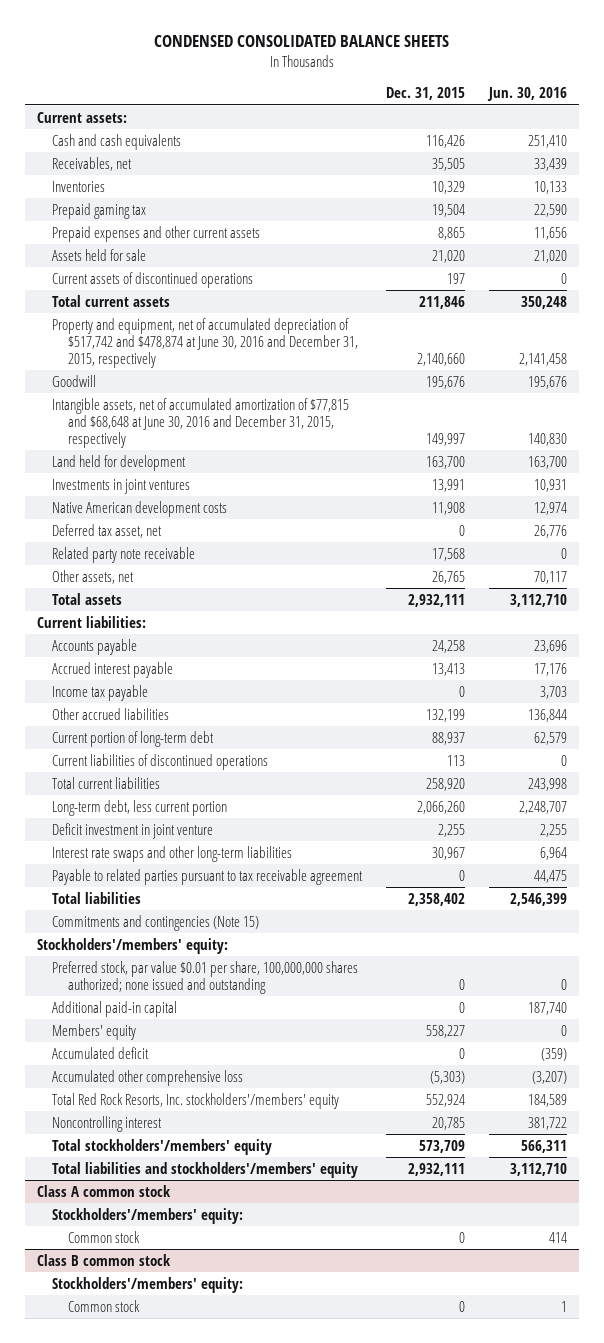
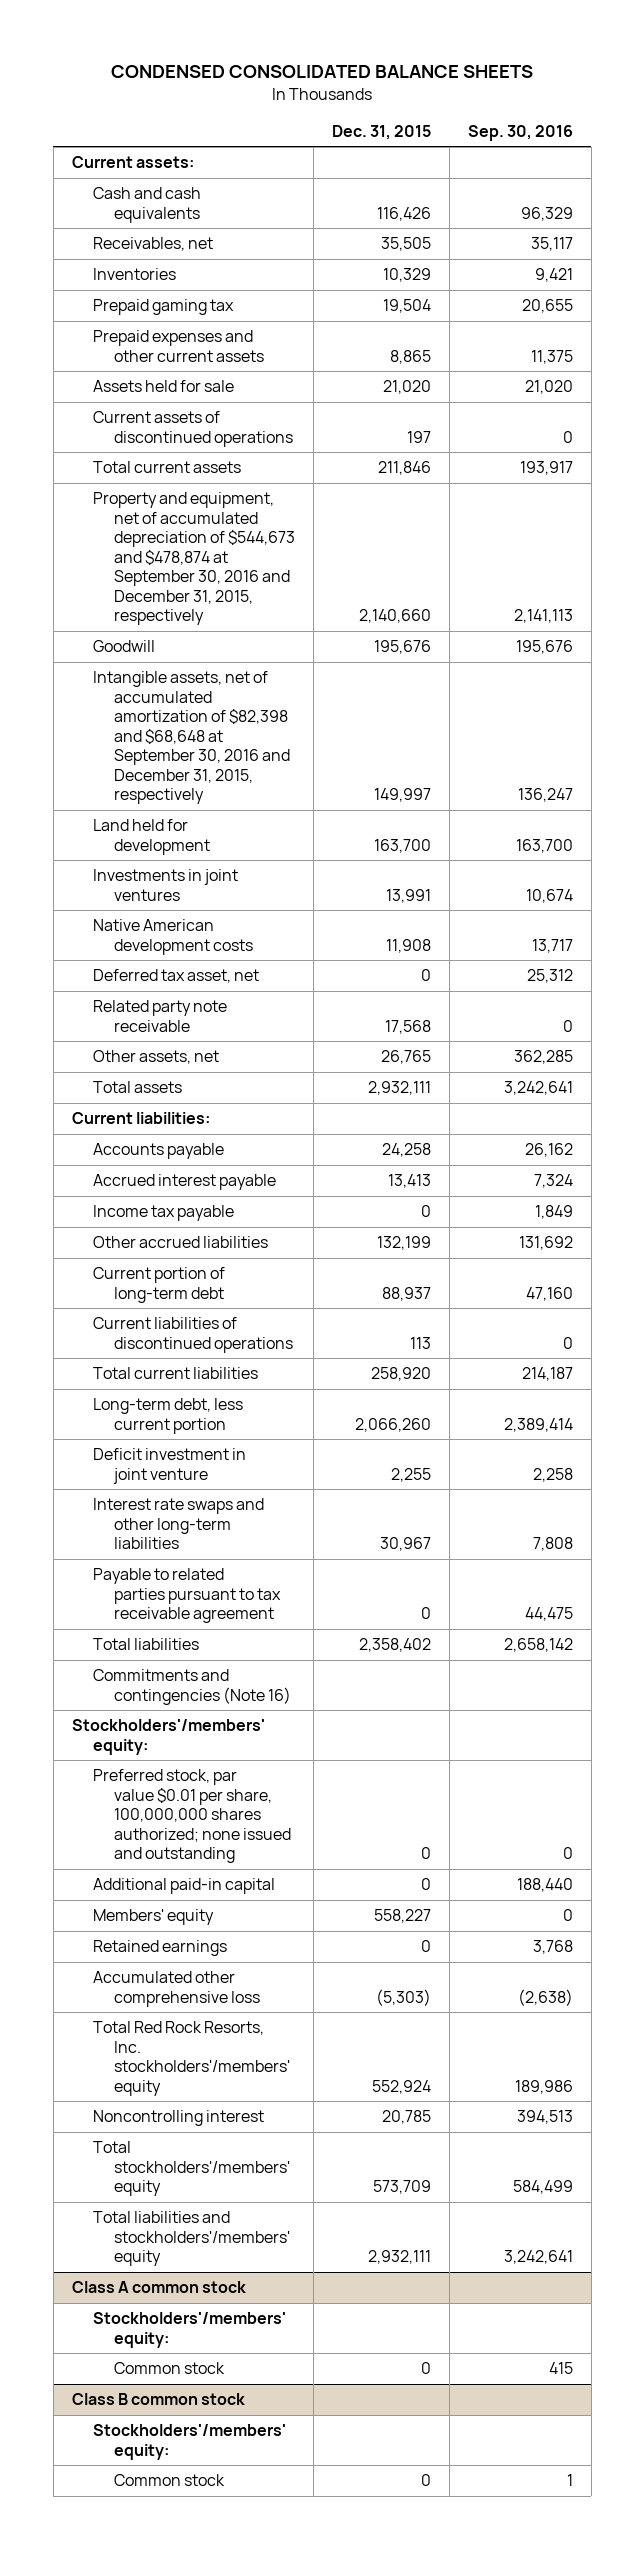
- | Dec. 31, 2015 | Jun. 30, 2016
+ | Dec. 31, 2015 | Sep. 30, 2016
- Property and equipment, net of accumulated depreciation of $517,742 and $478,874 at June 30, 2016 and December 31, 2015, respectively | 2,140,660 | 2,141,458
+ Property and equipment, net of accumulated depreciation of $544,673 and $478,874 at September 30, 2016 and December 31, 2015, respectively | 2,140,660 | 2,141,113
- Intangible assets, net of accumulated amortization of $77,815 and $68,648 at June 30, 2016 and December 31, 2015, respectively | 149,997 | 140,830
+ Intangible assets, net of accumulated amortization of $82,398 and $68,648 at September 30, 2016 and December 31, 2015, respectively | 149,997 | 136,247
- Commitments and contingencies (Note 15)
+ Commitments and contingencies (Note 16)
- Accumulated deficit | 0 | (359)
+ Retained earnings | 0 | 3,768

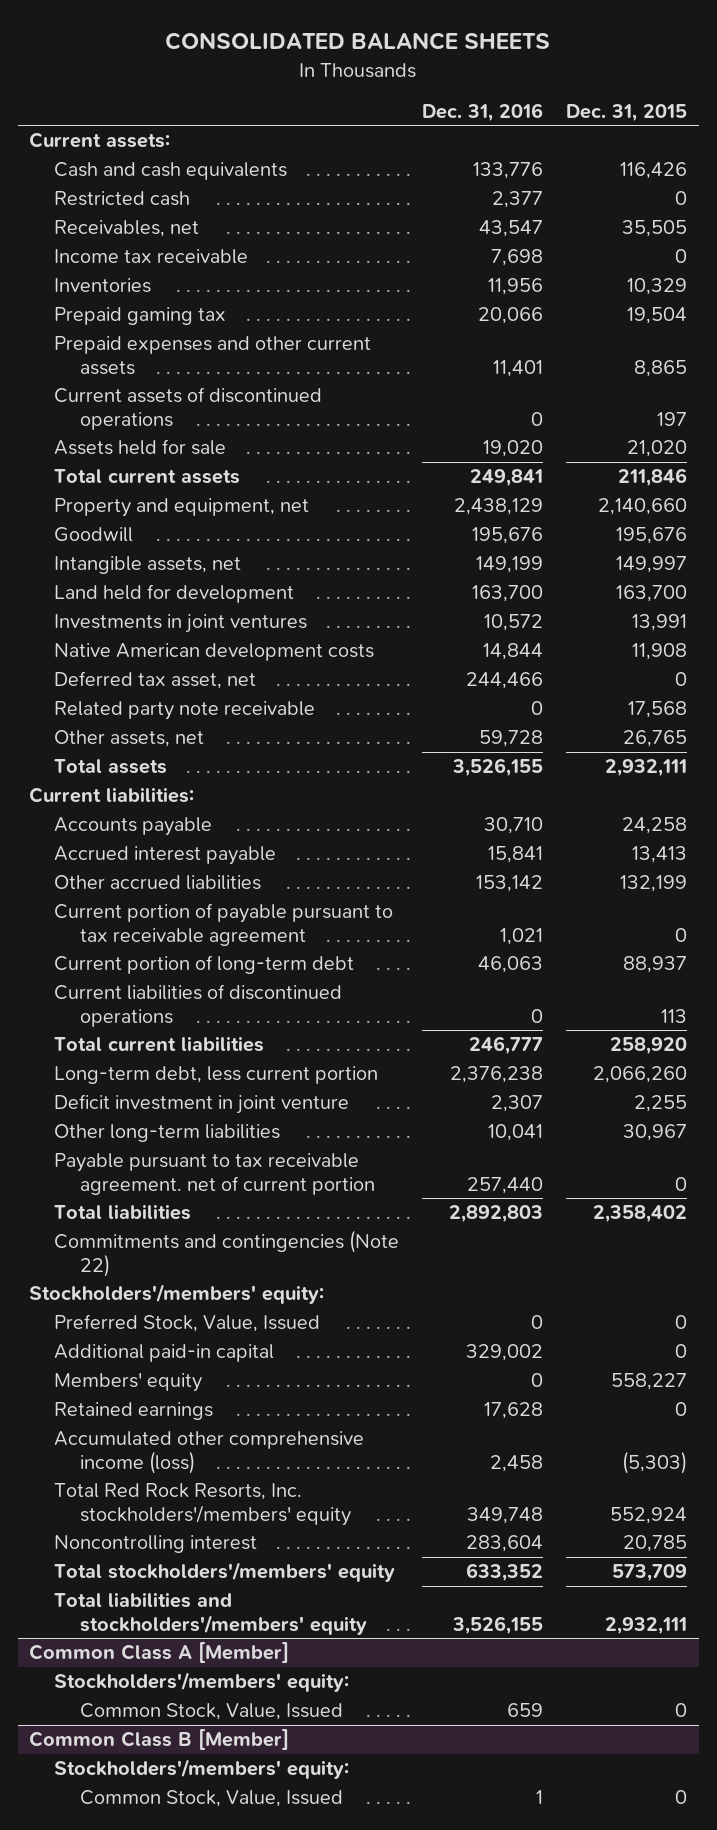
- CONDENSED CONSOLIDATED BALANCE SHEETS
+ CONSOLIDATED BALANCE SHEETS
- | Dec. 31, 2015 | Sep. 30, 2016
+ | Dec. 31, 2016 | Dec. 31, 2015
+ Restricted cash | 2,377 | 0
+ Income tax receivable | 7,698 | 0
moved down: Assets held for sale | 19,020 | 21,020
- Property and equipment, net of accumulated depreciation of $544,673 and $478,874 at September 30, 2016 and December 31, 2015, respectively | 2,140,660 | 2,141,113
+ Property and equipment, net | 2,438,129 | 2,140,660
- Intangible assets, net of accumulated amortization of $82,398 and $68,648 at September 30, 2016 and December 31, 2015, respectively | 149,997 | 136,247
+ Intangible assets, net | 149,199 | 149,997
- Income tax payable | 0 | 1,849
+ Current portion of payable pursuant to tax receivable agreement | 1,021 | 0
- Interest rate swaps and other long-term liabilities | 30,967 | 7,808
- Payable to related parties pursuant to tax receivable agreement | 0 | 44,475
+ Other long-term liabilities | 10,041 | 30,967
+ Payable pursuant to tax receivable agreement. net of current portion | 257,440 | 0
- Commitments and contingencies (Note 16)
+ Commitments and contingencies (Note 22)
- Preferred stock, par value $0.01 per share, 100,000,000 shares authorized; none issued and outstanding | 0 | 0
+ Preferred Stock, Value, Issued | 0 | 0
- Accumulated other comprehensive loss | (5,303) | (2,638)
+ Accumulated other comprehensive income (loss) | 2,458 | (5,303)
- Class A common stock
+ Common Class A [Member]
- Common stock | 0 | 415
- Class B common stock
+ Common Stock, Value, Issued | 659 | 0
+ Common Class B [Member]
- Common stock | 0 | 1
+ Common Stock, Value, Issued | 1 | 0

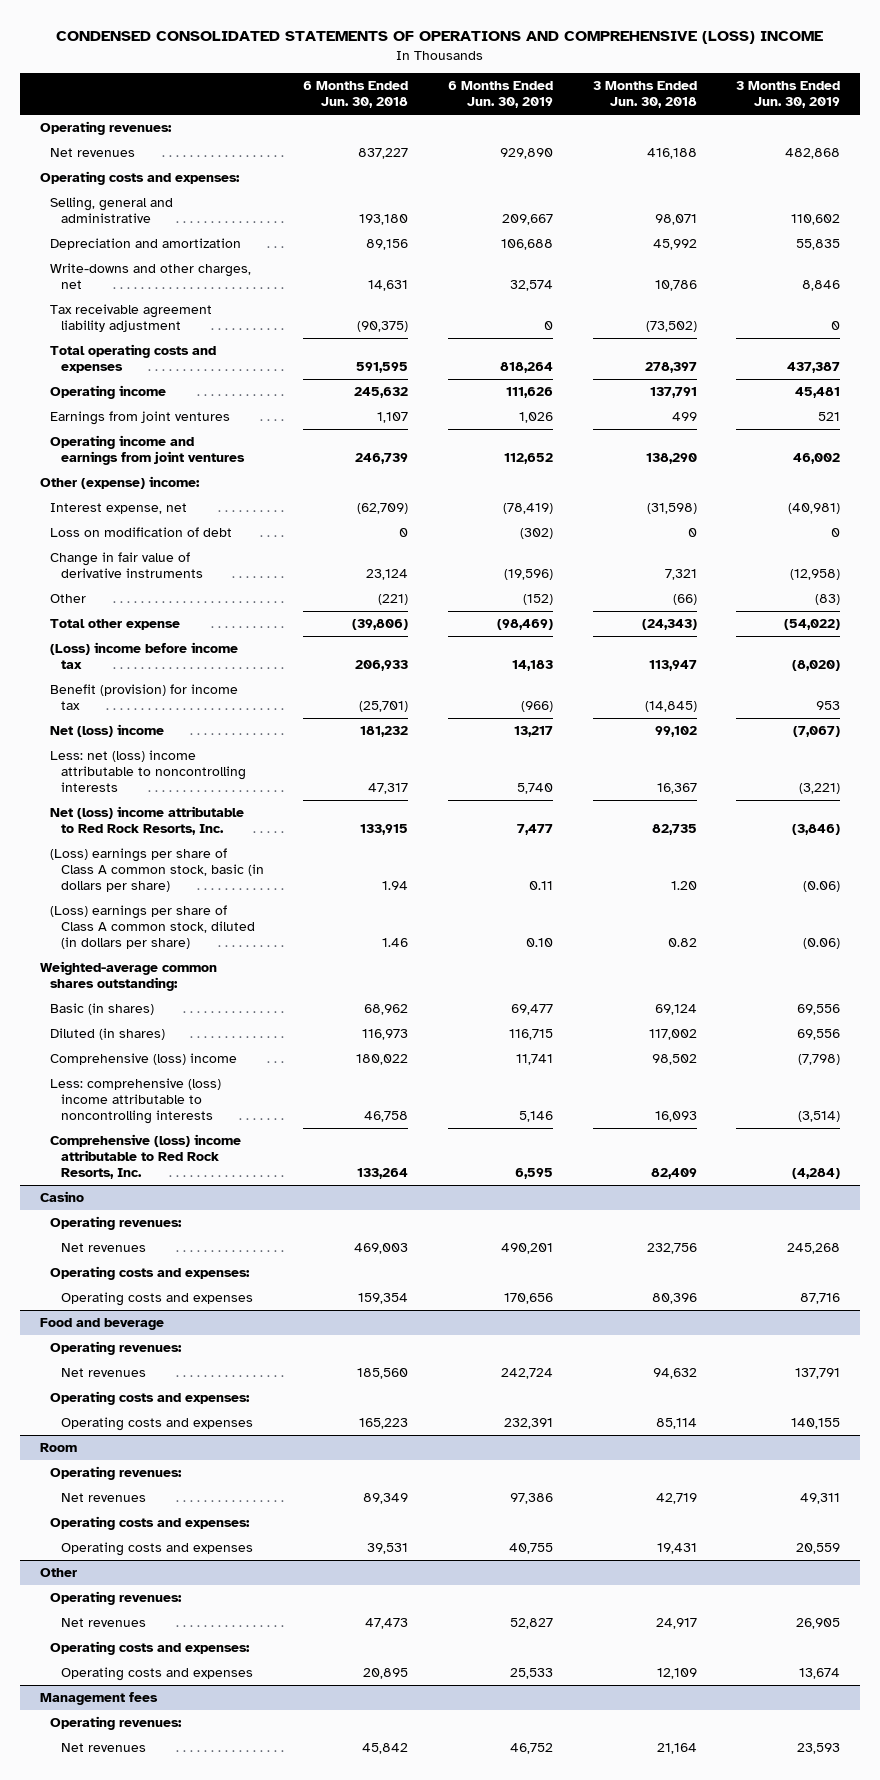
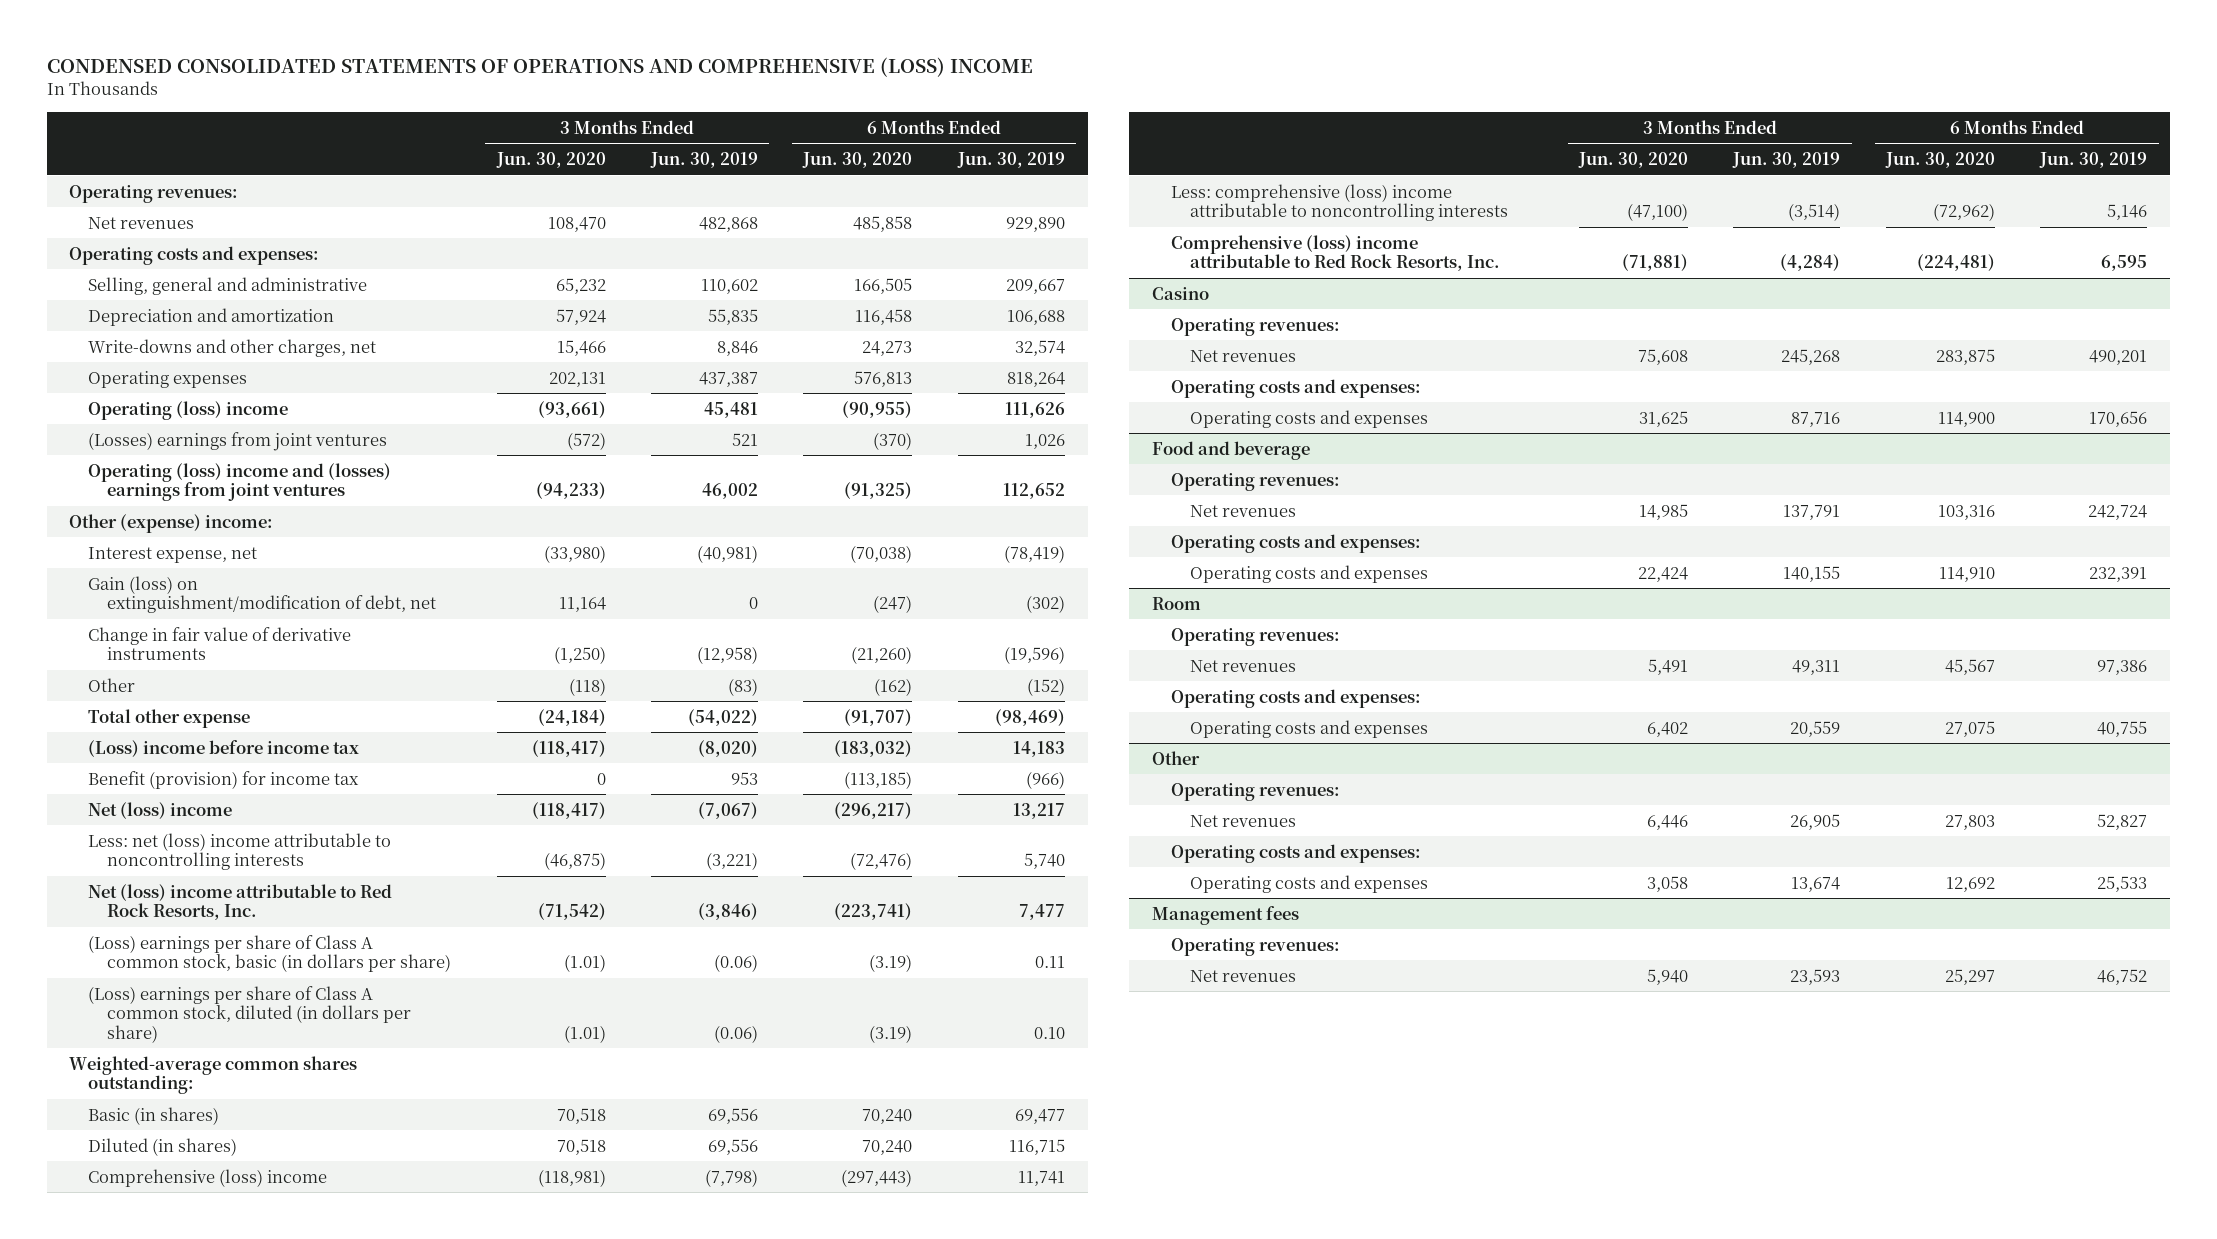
- | 6 Months Ended Jun. 30, 2018 | 6 Months Ended Jun. 30, 2019 | 3 Months Ended Jun. 30, 2018 | 3 Months Ended Jun. 30, 2019
+ | 3 Months Ended Jun. 30, 2020 | 3 Months Ended Jun. 30, 2019 | 6 Months Ended Jun. 30, 2020 | 6 Months Ended Jun. 30, 2019
- Tax receivable agreement liability adjustment | (90,375) | 0 | (73,502) | 0
- Total operating costs and expenses | 591,595 | 818,264 | 278,397 | 437,387
- Operating income | 245,632 | 111,626 | 137,791 | 45,481
- Earnings from joint ventures | 1,107 | 1,026 | 499 | 521
- Operating income and earnings from joint ventures | 246,739 | 112,652 | 138,290 | 46,002
+ Operating expenses | 202,131 | 437,387 | 576,813 | 818,264
+ Operating (loss) income | (93,661) | 45,481 | (90,955) | 111,626
+ (Losses) earnings from joint ventures | (572) | 521 | (370) | 1,026
+ Operating (loss) income and (losses) earnings from joint ventures | (94,233) | 46,002 | (91,325) | 112,652
- Loss on modification of debt | 0 | (302) | 0 | 0
+ Gain (loss) on extinguishment/modification of debt, net | 11,164 | 0 | (247) | (302)

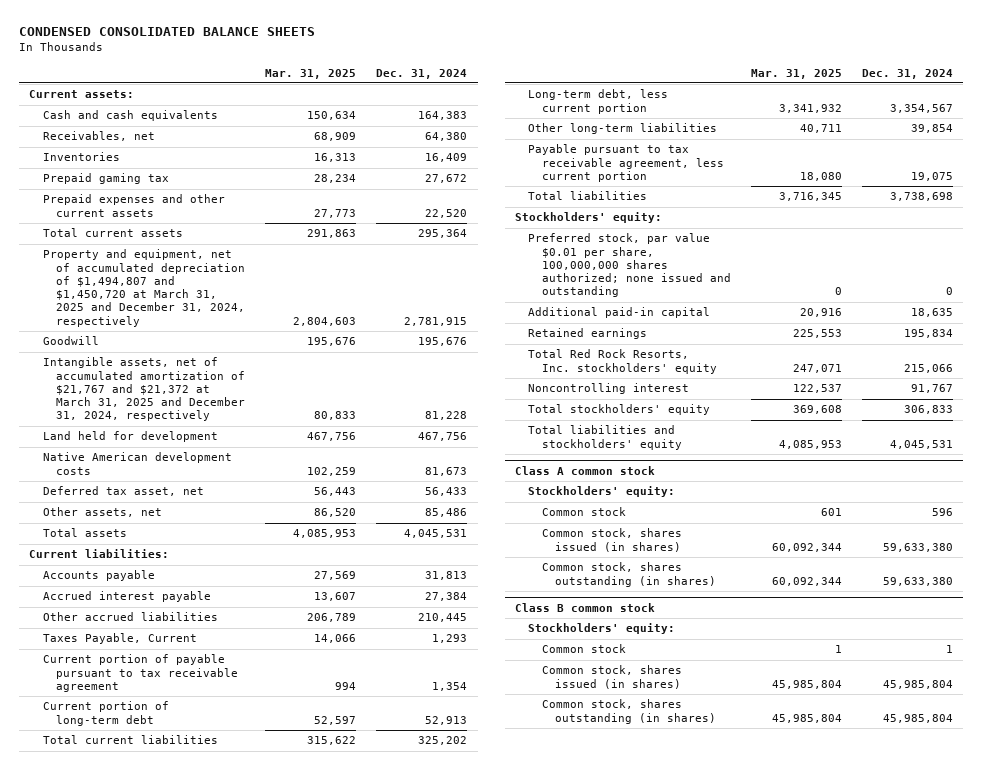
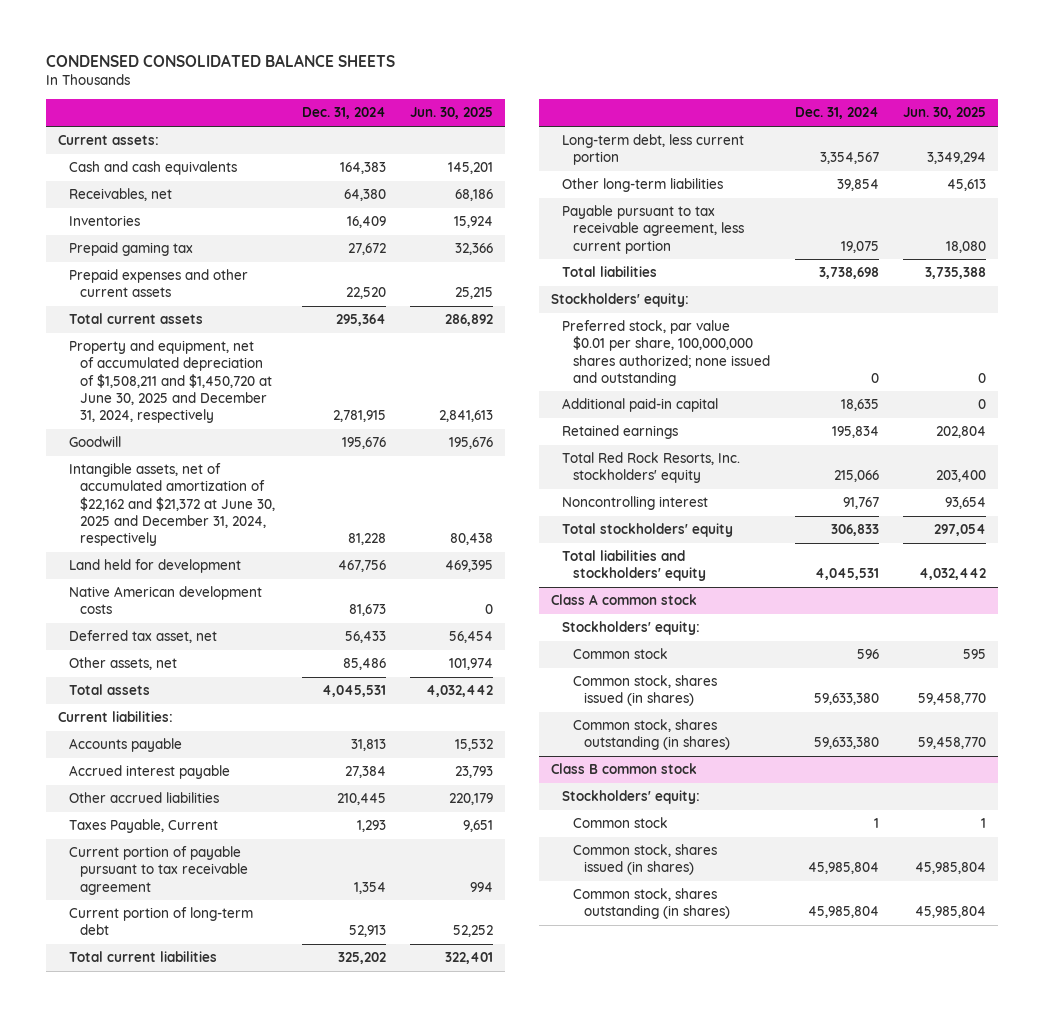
- | Mar. 31, 2025 | Dec. 31, 2024
+ | Dec. 31, 2024 | Jun. 30, 2025
- Property and equipment, net of accumulated depreciation of $1,494,807 and $1,450,720 at March 31, 2025 and December 31, 2024, respectively | 2,804,603 | 2,781,915
+ Property and equipment, net of accumulated depreciation of $1,508,211 and $1,450,720 at June 30, 2025 and December 31, 2024, respectively | 2,781,915 | 2,841,613
- Intangible assets, net of accumulated amortization of $21,767 and $21,372 at March 31, 2025 and December 31, 2024, respectively | 80,833 | 81,228
+ Intangible assets, net of accumulated amortization of $22,162 and $21,372 at June 30, 2025 and December 31, 2024, respectively | 81,228 | 80,438

